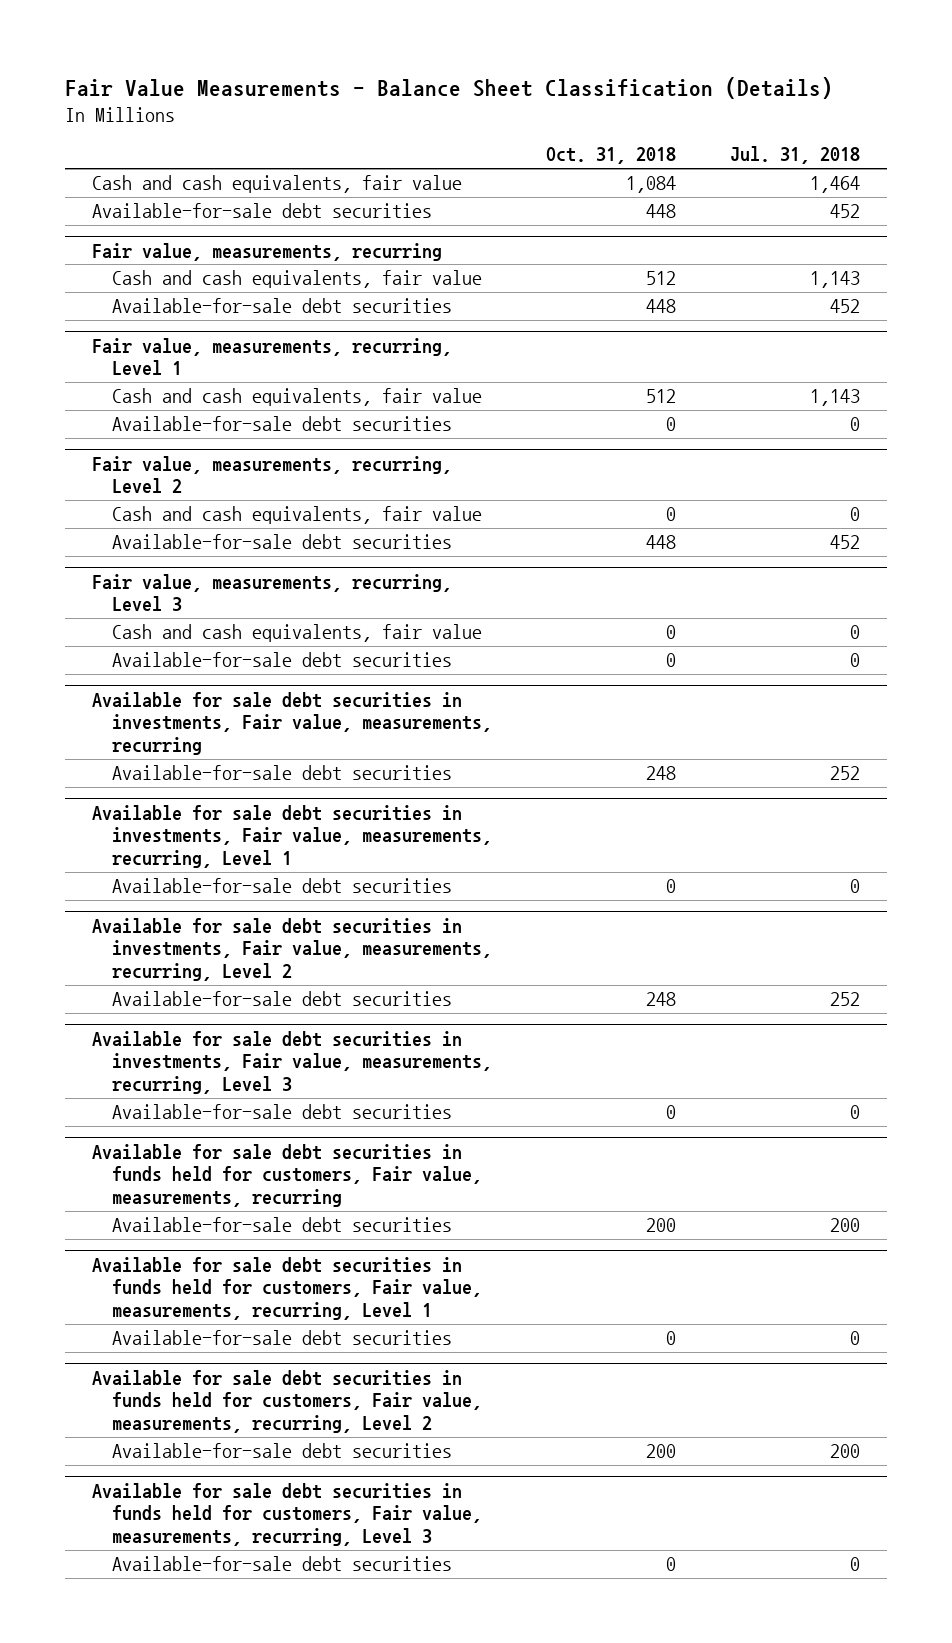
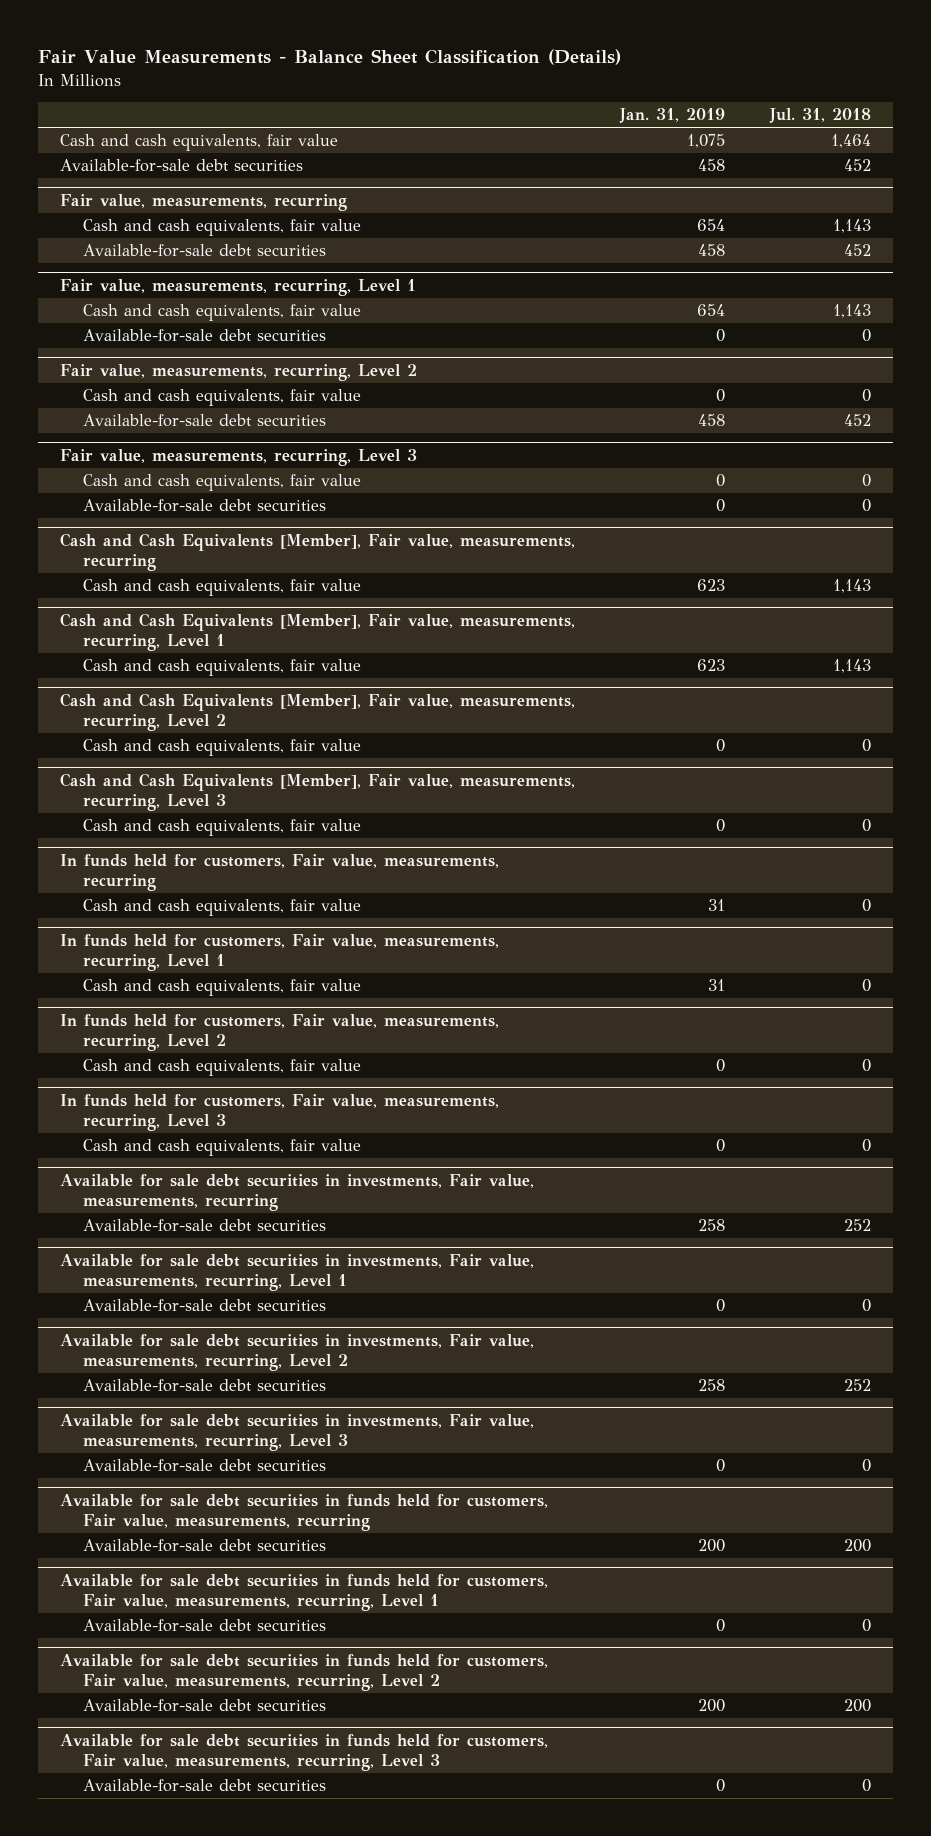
- | Oct. 31, 2018 | Jul. 31, 2018
+ | Jan. 31, 2019 | Jul. 31, 2018
+ Cash and Cash Equivalents [Member], Fair value, measurements, recurring
+ Cash and cash equivalents, fair value | 623 | 1,143
+ Cash and Cash Equivalents [Member], Fair value, measurements, recurring, Level 1
+ Cash and cash equivalents, fair value | 623 | 1,143
+ Cash and Cash Equivalents [Member], Fair value, measurements, recurring, Level 2
+ Cash and cash equivalents, fair value | 0 | 0
+ Cash and Cash Equivalents [Member], Fair value, measurements, recurring, Level 3
+ Cash and cash equivalents, fair value | 0 | 0
+ In funds held for customers, Fair value, measurements, recurring
+ Cash and cash equivalents, fair value | 31 | 0
+ In funds held for customers, Fair value, measurements, recurring, Level 1
+ Cash and cash equivalents, fair value | 31 | 0
+ In funds held for customers, Fair value, measurements, recurring, Level 2
+ Cash and cash equivalents, fair value | 0 | 0
+ In funds held for customers, Fair value, measurements, recurring, Level 3
+ Cash and cash equivalents, fair value | 0 | 0

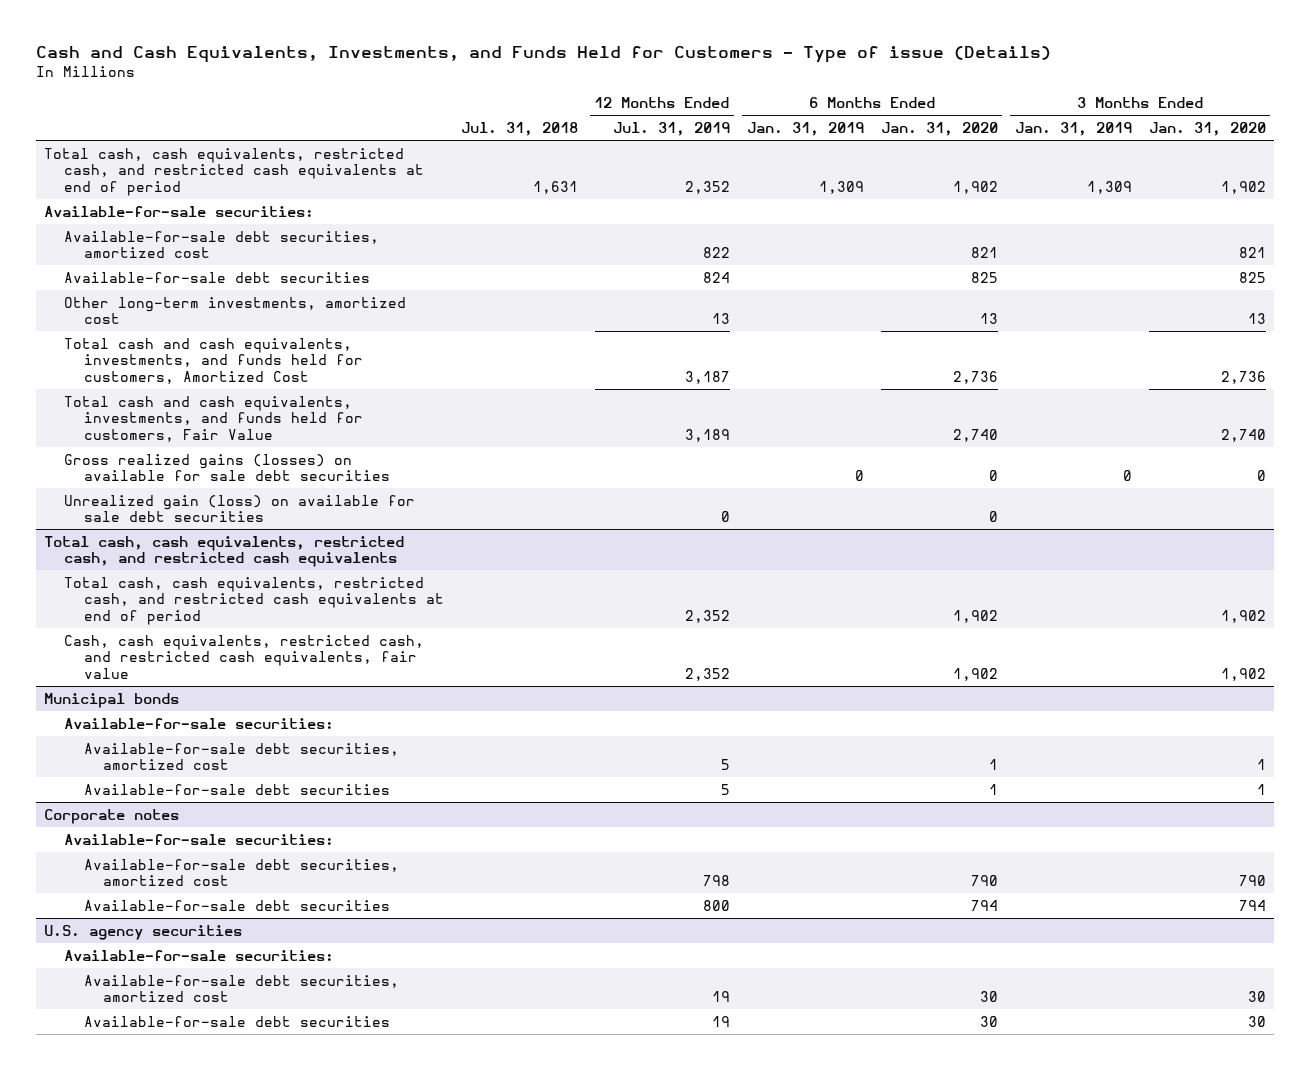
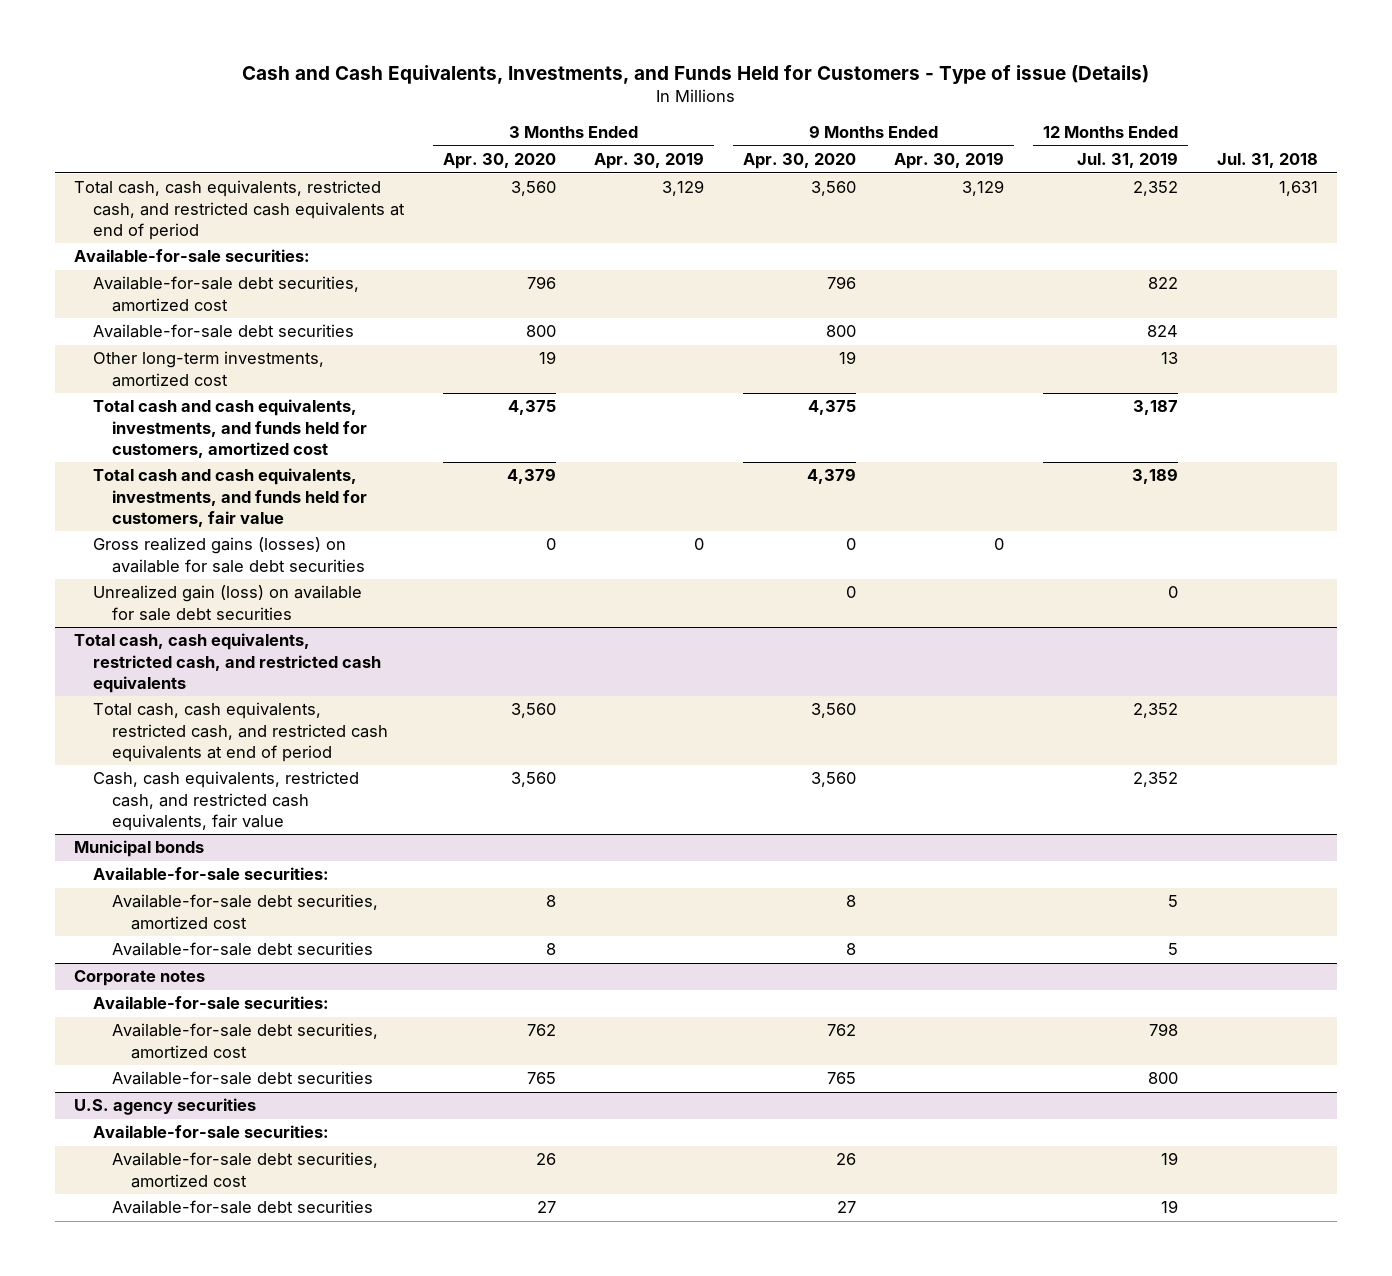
- | Jul. 31, 2018 | 12 Months Ended Jul. 31, 2019 | 6 Months Ended Jan. 31, 2019 | 6 Months Ended Jan. 31, 2020 | 3 Months Ended Jan. 31, 2019 | 3 Months Ended Jan. 31, 2020
+ | 3 Months Ended Apr. 30, 2020 | 3 Months Ended Apr. 30, 2019 | 9 Months Ended Apr. 30, 2020 | 9 Months Ended Apr. 30, 2019 | 12 Months Ended Jul. 31, 2019 | Jul. 31, 2018
- Total cash and cash equivalents, investments, and funds held for customers, Amortized Cost | | 3,187 | | 2,736 | | 2,736
- Total cash and cash equivalents, investments, and funds held for customers, Fair Value | | 3,189 | | 2,740 | | 2,740
+ Total cash and cash equivalents, investments, and funds held for customers, amortized cost | 4,375 | | 4,375 | | 3,187 |
+ Total cash and cash equivalents, investments, and funds held for customers, fair value | 4,379 | | 4,379 | | 3,189 |

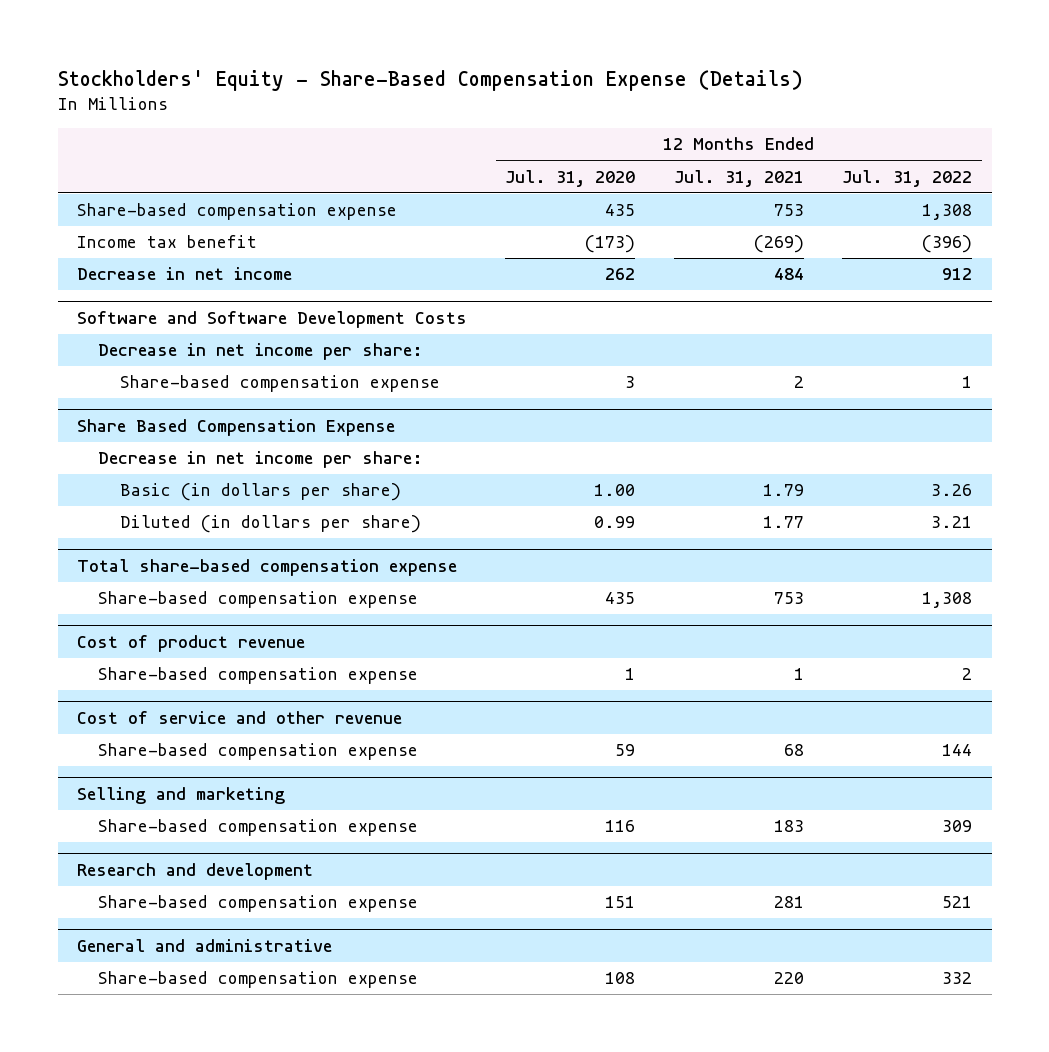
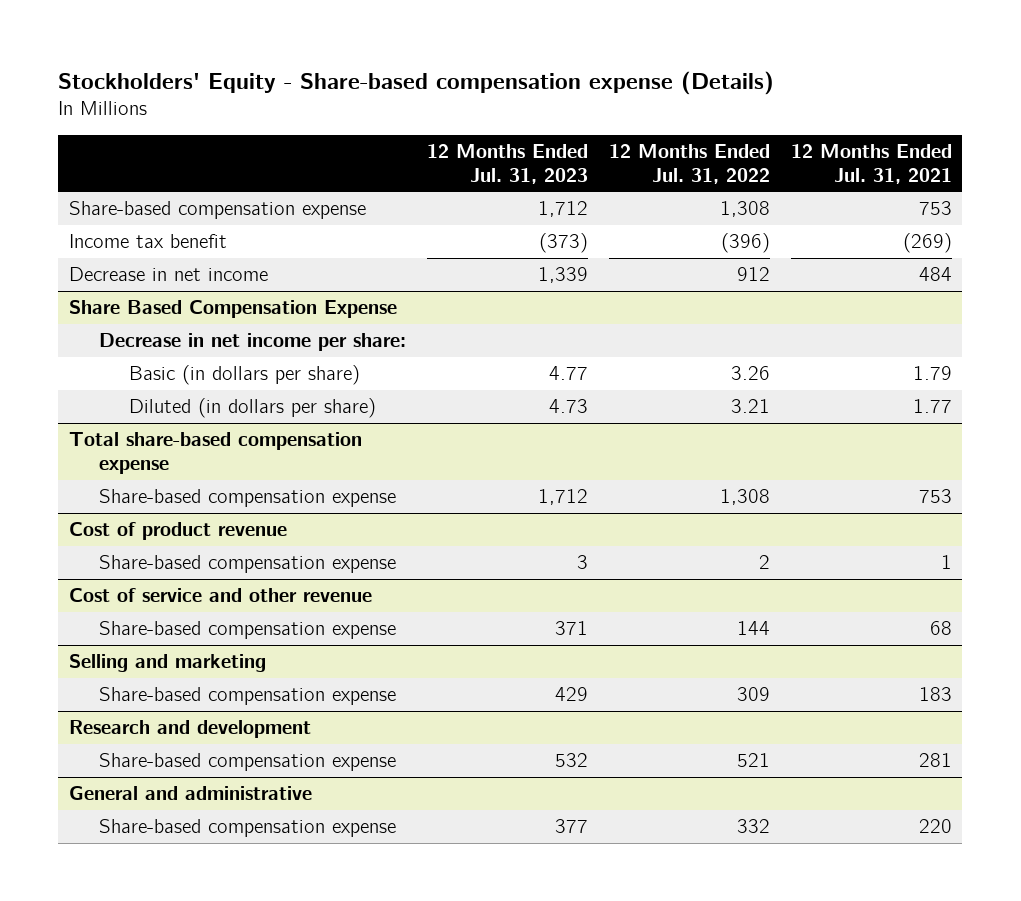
- Stockholders' Equity - Share-Based Compensation Expense (Details)
+ Stockholders' Equity - Share-based compensation expense (Details)
- | 12 Months Ended Jul. 31, 2020 | 12 Months Ended Jul. 31, 2021 | 12 Months Ended Jul. 31, 2022
+ | 12 Months Ended Jul. 31, 2023 | 12 Months Ended Jul. 31, 2022 | 12 Months Ended Jul. 31, 2021
- Software and Software Development Costs
- Decrease in net income per share:
- Share-based compensation expense | 3 | 2 | 1

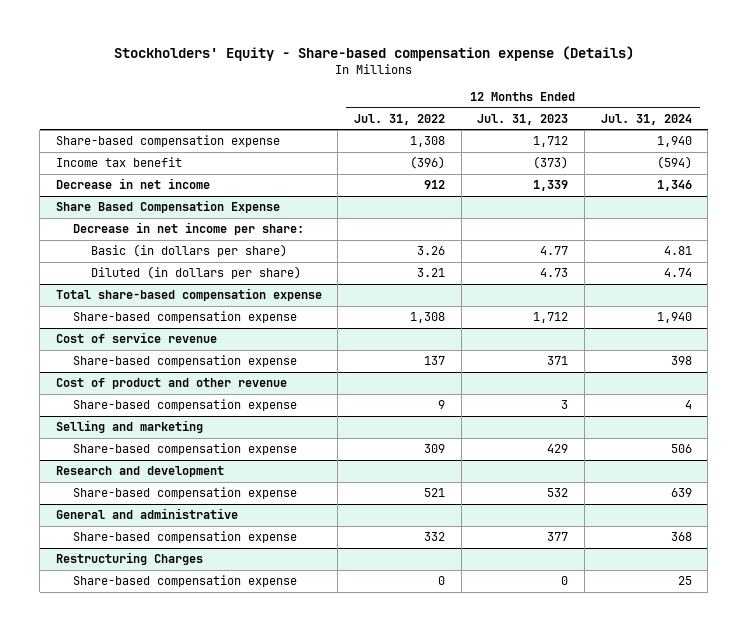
- | 12 Months Ended Jul. 31, 2023 | 12 Months Ended Jul. 31, 2022 | 12 Months Ended Jul. 31, 2021
+ | 12 Months Ended Jul. 31, 2022 | 12 Months Ended Jul. 31, 2023 | 12 Months Ended Jul. 31, 2024
- Cost of product revenue
- Share-based compensation expense | 3 | 2 | 1
- Cost of service and other revenue
- Share-based compensation expense | 371 | 144 | 68
+ Cost of service revenue
+ Share-based compensation expense | 137 | 371 | 398
+ Cost of product and other revenue
+ Share-based compensation expense | 9 | 3 | 4
+ Restructuring Charges
+ Share-based compensation expense | 0 | 0 | 25

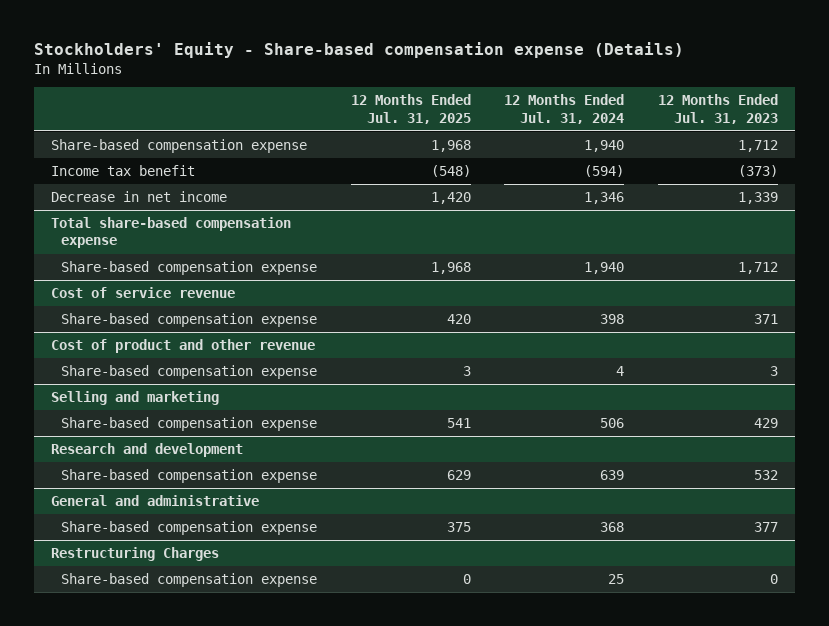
- | 12 Months Ended Jul. 31, 2022 | 12 Months Ended Jul. 31, 2023 | 12 Months Ended Jul. 31, 2024
+ | 12 Months Ended Jul. 31, 2025 | 12 Months Ended Jul. 31, 2024 | 12 Months Ended Jul. 31, 2023
- Share Based Compensation Expense
- Decrease in net income per share:
- Basic (in dollars per share) | 3.26 | 4.77 | 4.81
- Diluted (in dollars per share) | 3.21 | 4.73 | 4.74

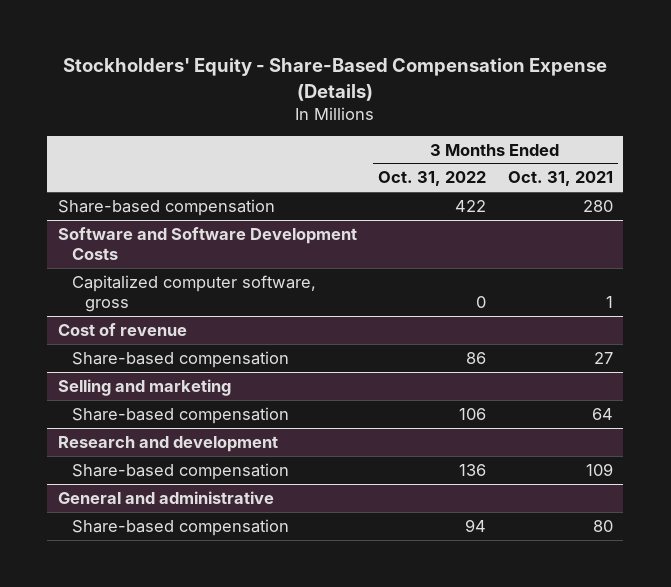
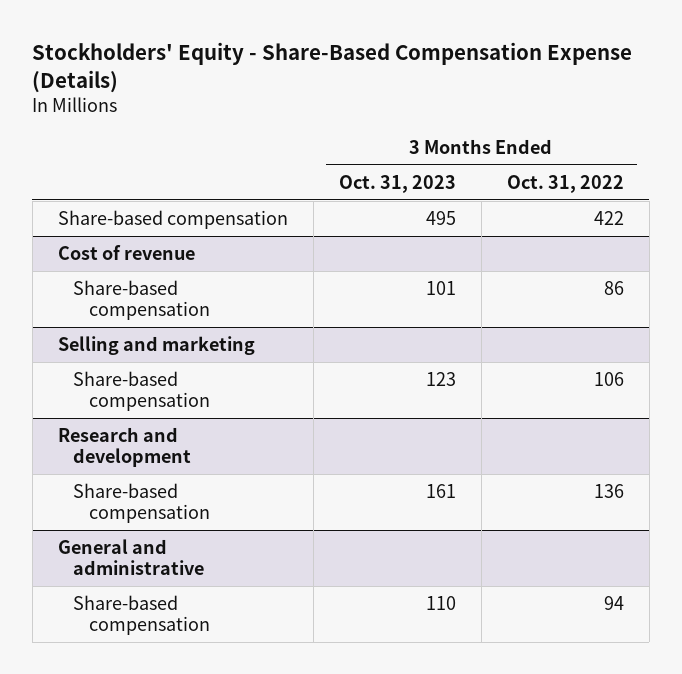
- | 3 Months Ended Oct. 31, 2022 | 3 Months Ended Oct. 31, 2021
+ | 3 Months Ended Oct. 31, 2023 | 3 Months Ended Oct. 31, 2022
- Software and Software Development Costs
- Capitalized computer software, gross | 0 | 1

